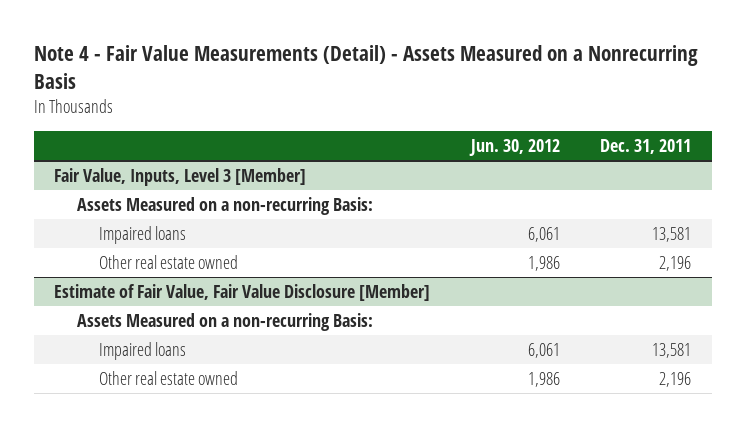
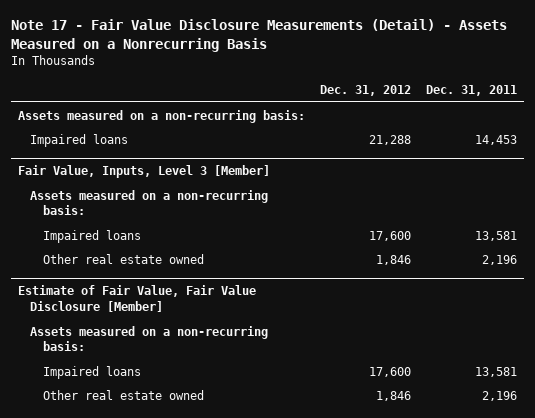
- Note 4 - Fair Value Measurements (Detail) - Assets Measured on a Nonrecurring Basis
+ Note 17 - Fair Value Disclosure Measurements (Detail) - Assets Measured on a Nonrecurring Basis
- | Jun. 30, 2012 | Dec. 31, 2011
+ | Dec. 31, 2012 | Dec. 31, 2011
+ Assets measured on a non-recurring basis:
+ Impaired loans | 21,288 | 14,453
@ Fair Value, Inputs, Level 3 [Member]
- Assets Measured on a non-recurring Basis:
+ Assets measured on a non-recurring basis:
@ Estimate of Fair Value, Fair Value Disclosure [Member]
- Assets Measured on a non-recurring Basis:
+ Assets measured on a non-recurring basis:

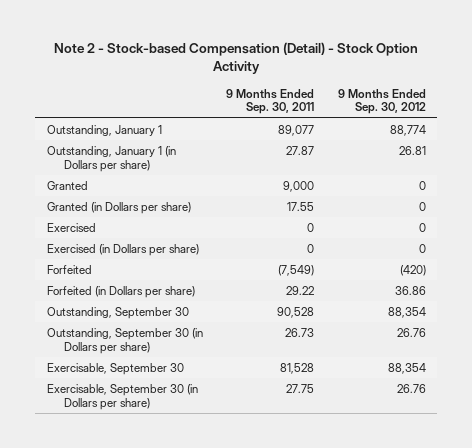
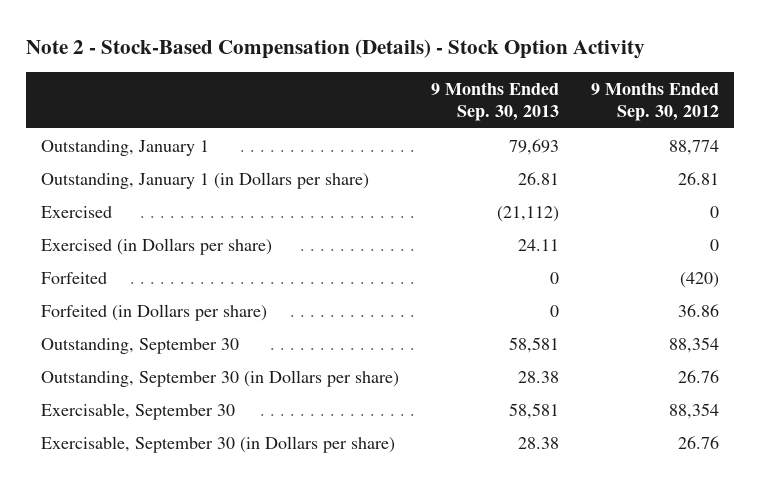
- Note 2 - Stock-based Compensation (Detail) - Stock Option Activity
+ Note 2 - Stock-Based Compensation (Details) - Stock Option Activity
- | 9 Months Ended Sep. 30, 2011 | 9 Months Ended Sep. 30, 2012
+ | 9 Months Ended Sep. 30, 2013 | 9 Months Ended Sep. 30, 2012
- Granted | 9,000 | 0
- Granted (in Dollars per share) | 17.55 | 0

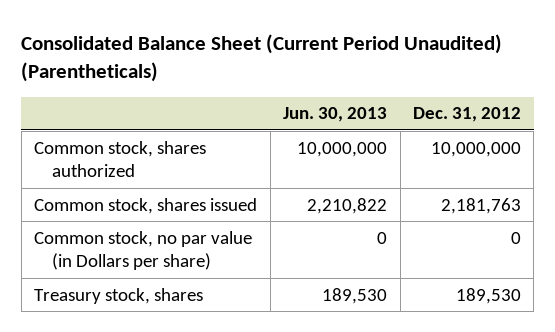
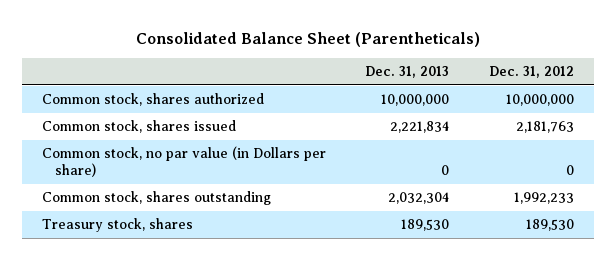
- Consolidated Balance Sheet (Current Period Unaudited) (Parentheticals)
+ Consolidated Balance Sheet (Parentheticals)
- | Jun. 30, 2013 | Dec. 31, 2012
+ | Dec. 31, 2013 | Dec. 31, 2012
+ Common stock, shares outstanding | 2,032,304 | 1,992,233

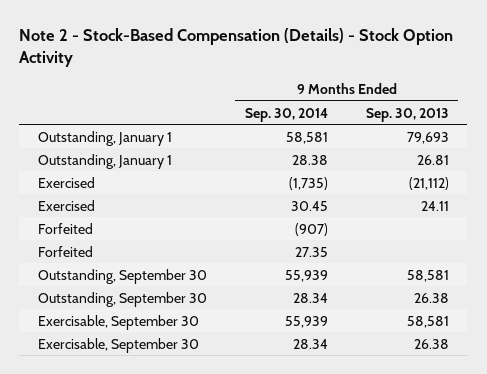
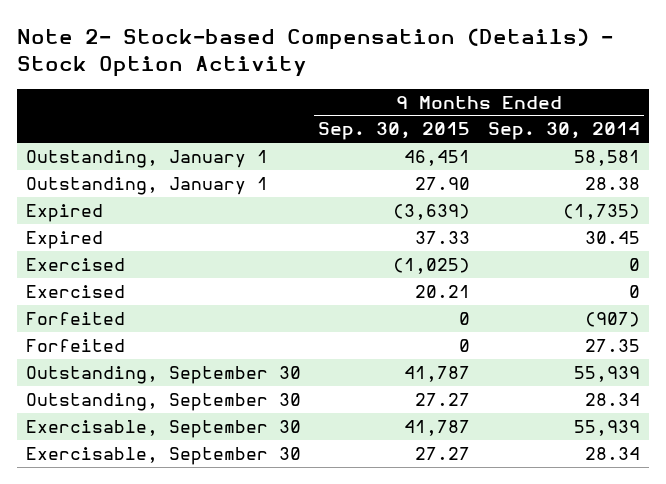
- Note 2 - Stock-Based Compensation (Details) - Stock Option Activity
+ Note 2- Stock-based Compensation (Details) - Stock Option Activity
- | 9 Months Ended Sep. 30, 2014 | 9 Months Ended Sep. 30, 2013
+ | 9 Months Ended Sep. 30, 2015 | 9 Months Ended Sep. 30, 2014
- Exercised | (1,735) | (21,112)
- Exercised | 30.45 | 24.11
+ Expired | (3,639) | (1,735)
+ Expired | 37.33 | 30.45
+ Exercised | (1,025) | 0
+ Exercised | 20.21 | 0

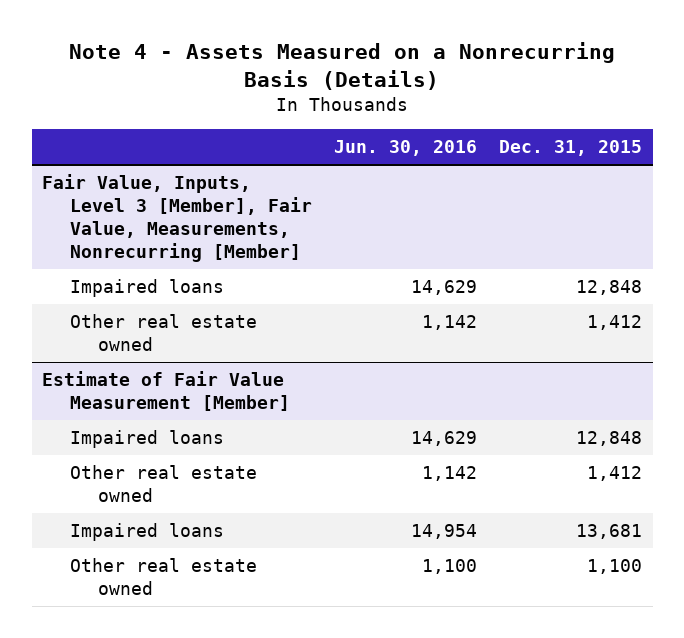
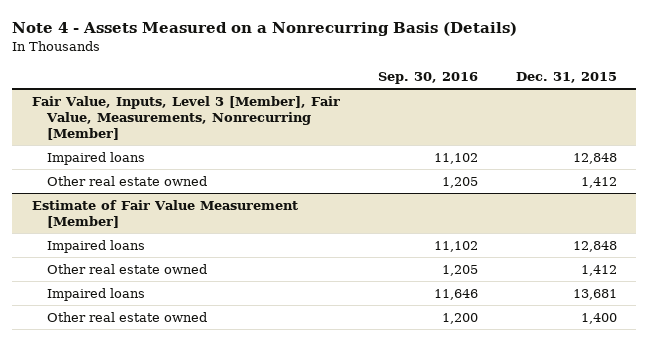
- | Jun. 30, 2016 | Dec. 31, 2015
+ | Sep. 30, 2016 | Dec. 31, 2015
@ Estimate of Fair Value Measurement [Member]
- Other real estate owned | 1,100 | 1,100
+ Other real estate owned | 1,200 | 1,400

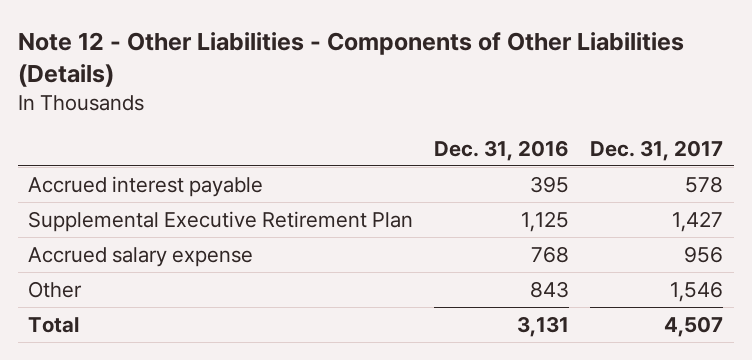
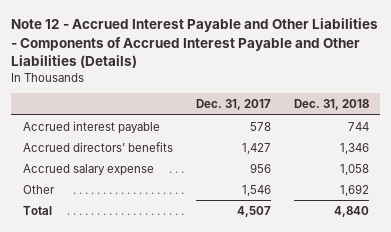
- Note 12 - Other Liabilities - Components of Other Liabilities (Details)
+ Note 12 - Accrued Interest Payable and Other Liabilities - Components of Accrued Interest Payable and Other Liabilities (Details)
- | Dec. 31, 2016 | Dec. 31, 2017
+ | Dec. 31, 2017 | Dec. 31, 2018
- Supplemental Executive Retirement Plan | 1,125 | 1,427
+ Accrued directors' benefits | 1,427 | 1,346

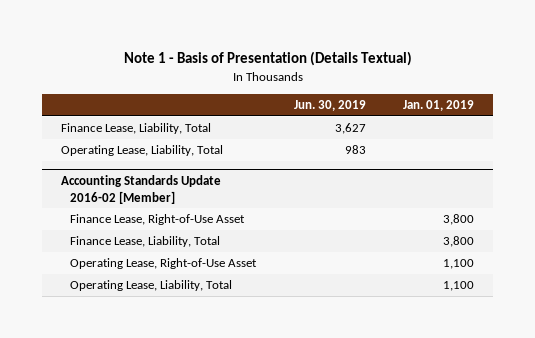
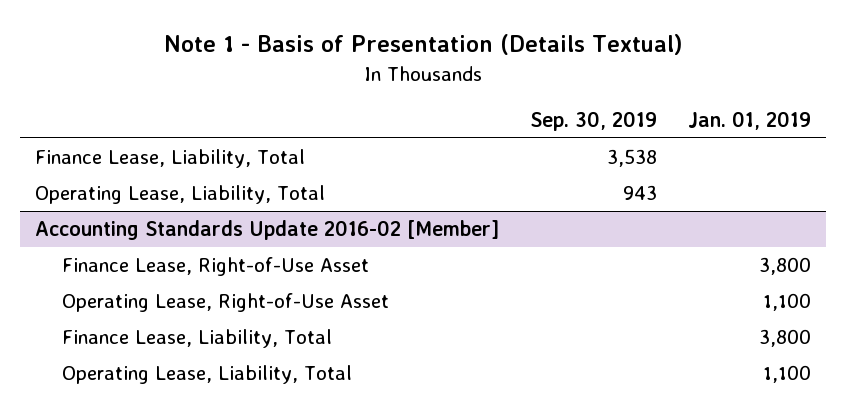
- | Jun. 30, 2019 | Jan. 01, 2019
+ | Sep. 30, 2019 | Jan. 01, 2019
@ Accounting Standards Update 2016-02 [Member]
moved down: Finance Lease, Liability, Total | | 3,800

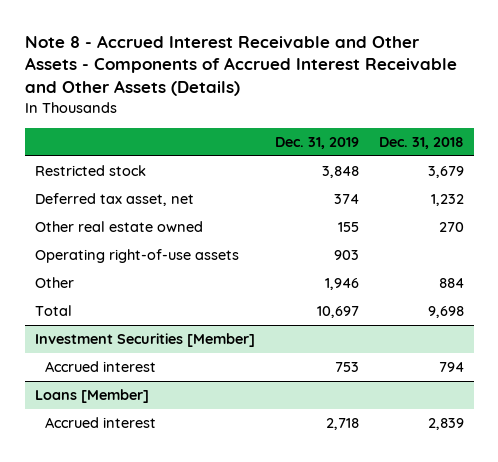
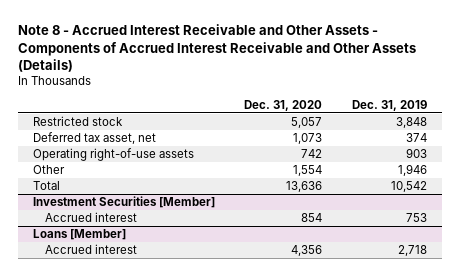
- | Dec. 31, 2019 | Dec. 31, 2018
+ | Dec. 31, 2020 | Dec. 31, 2019
- Other real estate owned | 155 | 270
- Total | 10,697 | 9,698
+ Total | 13,636 | 10,542

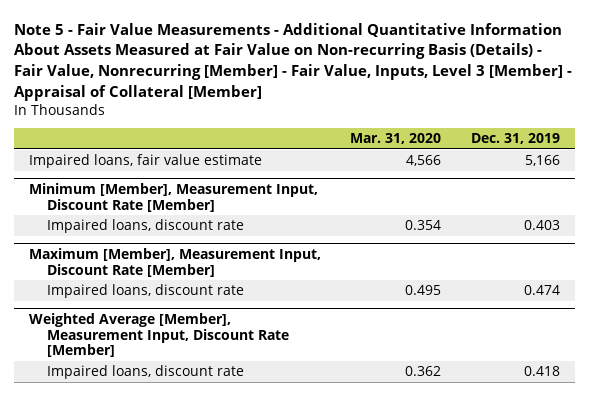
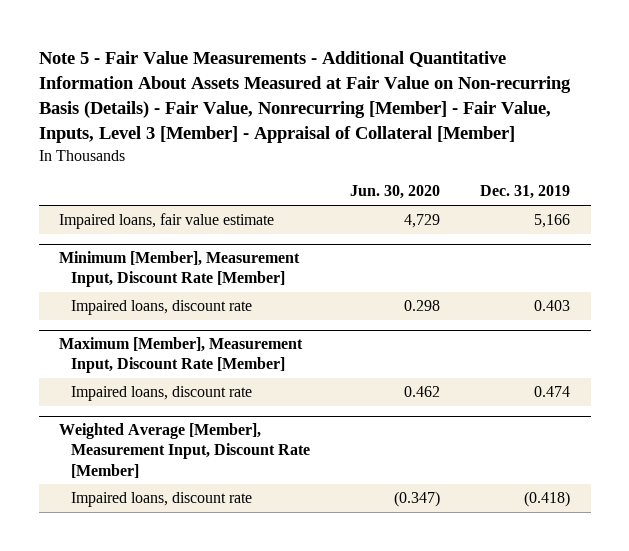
- | Mar. 31, 2020 | Dec. 31, 2019
+ | Jun. 30, 2020 | Dec. 31, 2019
@ Weighted Average [Member], Measurement Input, Discount Rate [Member]
- Impaired loans, discount rate | 0.362 | 0.418
+ Impaired loans, discount rate | (0.347) | (0.418)

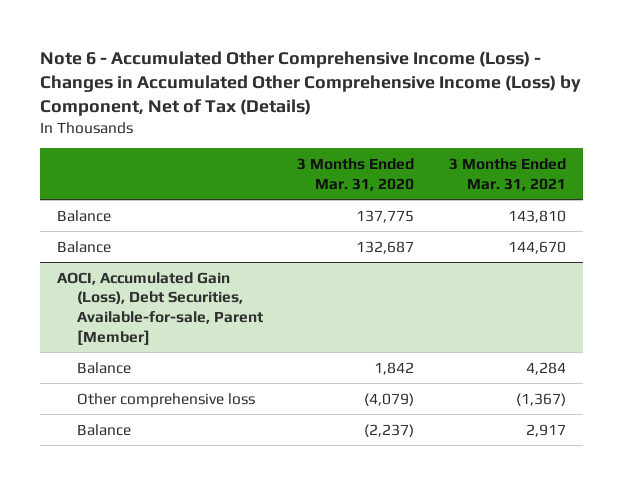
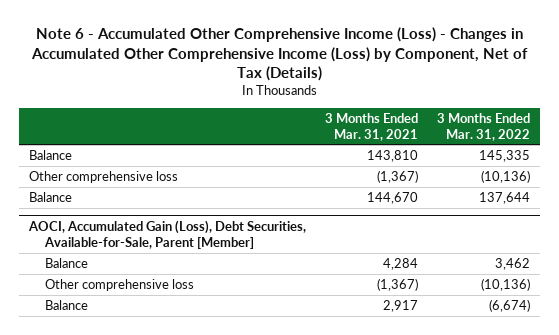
- | 3 Months Ended Mar. 31, 2020 | 3 Months Ended Mar. 31, 2021
+ | 3 Months Ended Mar. 31, 2021 | 3 Months Ended Mar. 31, 2022
+ Other comprehensive loss | (1,367) | (10,136)
- AOCI, Accumulated Gain (Loss), Debt Securities, Available-for-sale, Parent [Member]
+ AOCI, Accumulated Gain (Loss), Debt Securities, Available-for-Sale, Parent [Member]

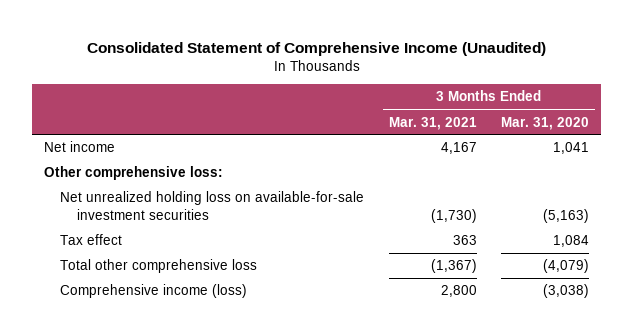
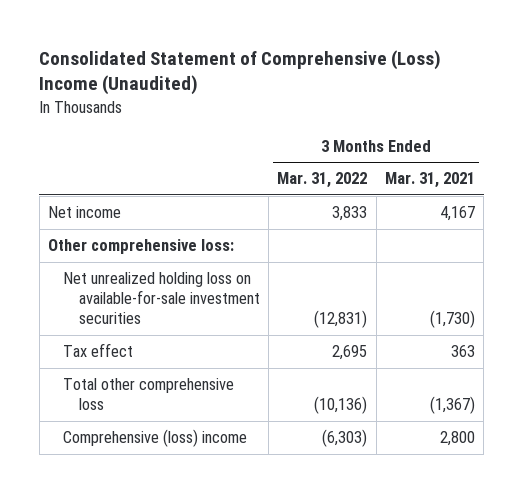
- Consolidated Statement of Comprehensive Income (Unaudited)
+ Consolidated Statement of Comprehensive (Loss) Income (Unaudited)
- | 3 Months Ended Mar. 31, 2021 | 3 Months Ended Mar. 31, 2020
+ | 3 Months Ended Mar. 31, 2022 | 3 Months Ended Mar. 31, 2021
- Comprehensive income (loss) | 2,800 | (3,038)
+ Comprehensive (loss) income | (6,303) | 2,800

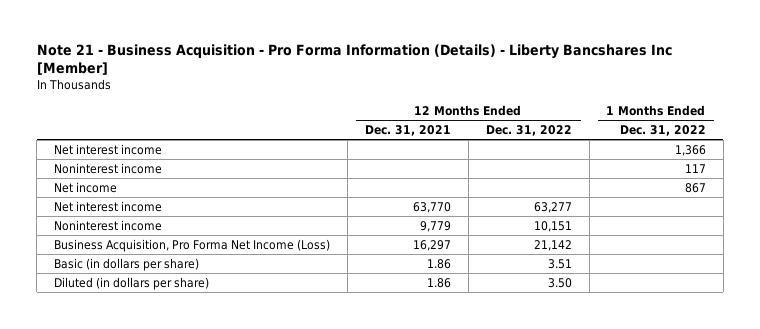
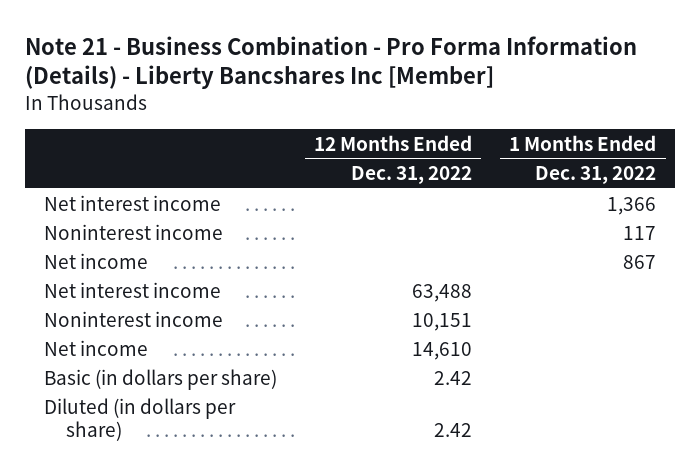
- Note 21 - Business Acquisition - Pro Forma Information (Details) - Liberty Bancshares Inc [Member]
+ Note 21 - Business Combination - Pro Forma Information (Details) - Liberty Bancshares Inc [Member]
- | 12 Months Ended Dec. 31, 2021 | 12 Months Ended Dec. 31, 2022 | 1 Months Ended Dec. 31, 2022
+ | 12 Months Ended Dec. 31, 2022 | 1 Months Ended Dec. 31, 2022
- Net interest income | 63,770 | 63,277 |
+ Net interest income | 63,488 |
- Business Acquisition, Pro Forma Net Income (Loss) | 16,297 | 21,142 |
- Basic (in dollars per share) | 1.86 | 3.51 |
- Diluted (in dollars per share) | 1.86 | 3.50 |
+ Net income | 14,610 |
+ Basic (in dollars per share) | 2.42 |
+ Diluted (in dollars per share) | 2.42 |

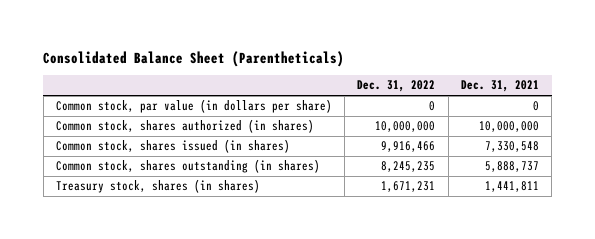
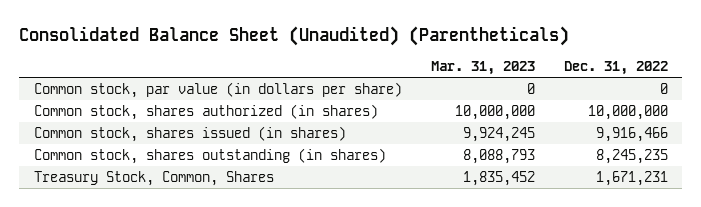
- Consolidated Balance Sheet (Parentheticals)
+ Consolidated Balance Sheet (Unaudited) (Parentheticals)
- | Dec. 31, 2022 | Dec. 31, 2021
+ | Mar. 31, 2023 | Dec. 31, 2022
- Treasury stock, shares (in shares) | 1,671,231 | 1,441,811
+ Treasury Stock, Common, Shares | 1,835,452 | 1,671,231

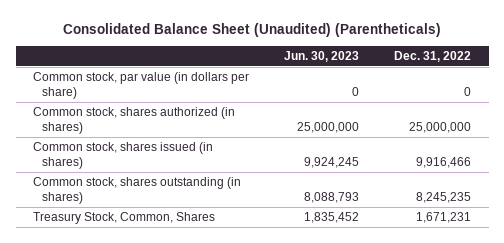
- | Mar. 31, 2023 | Dec. 31, 2022
+ | Jun. 30, 2023 | Dec. 31, 2022
- Common stock, shares authorized (in shares) | 10,000,000 | 10,000,000
+ Common stock, shares authorized (in shares) | 25,000,000 | 25,000,000

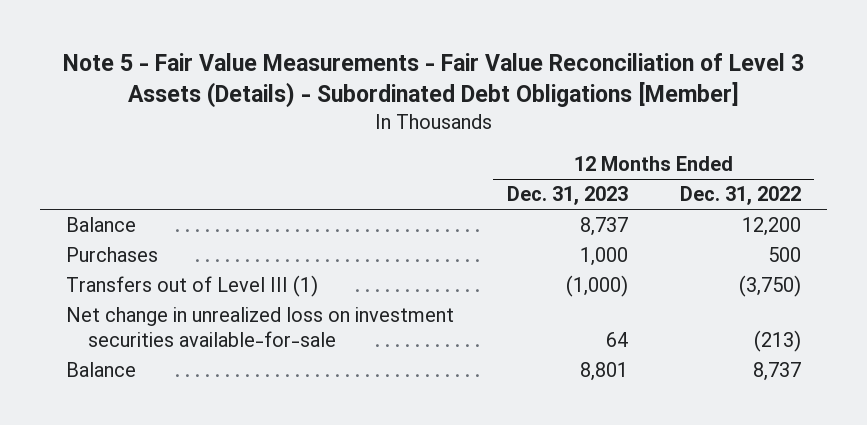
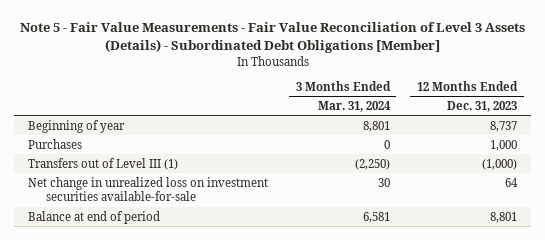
- | 12 Months Ended Dec. 31, 2023 | 12 Months Ended Dec. 31, 2022
+ | 3 Months Ended Mar. 31, 2024 | 12 Months Ended Dec. 31, 2023
- Balance | 8,737 | 12,200
+ Beginning of year | 8,801 | 8,737
- Balance | 8,801 | 8,737
+ Balance at end of period | 6,581 | 8,801

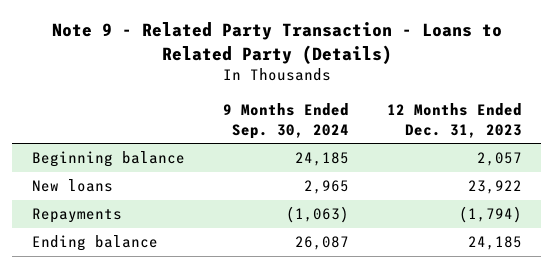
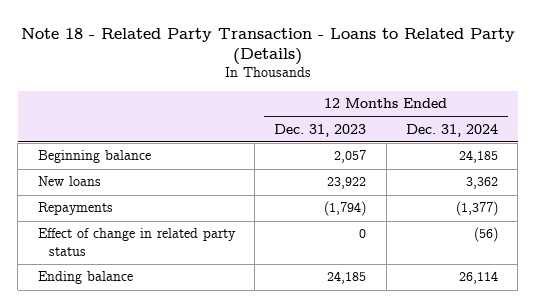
- Note 9 - Related Party Transaction - Loans to Related Party (Details)
+ Note 18 - Related Party Transaction - Loans to Related Party (Details)
- | 9 Months Ended Sep. 30, 2024 | 12 Months Ended Dec. 31, 2023
+ | 12 Months Ended Dec. 31, 2023 | 12 Months Ended Dec. 31, 2024
+ Effect of change in related party status | 0 | (56)

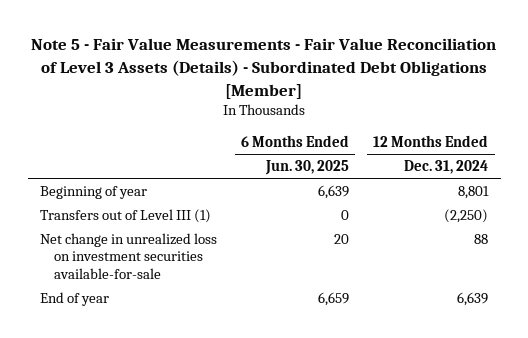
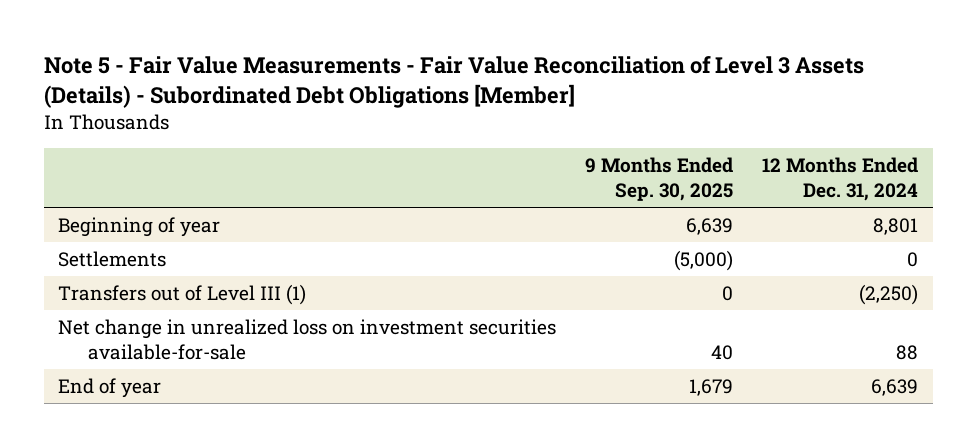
- | 6 Months Ended Jun. 30, 2025 | 12 Months Ended Dec. 31, 2024
+ | 9 Months Ended Sep. 30, 2025 | 12 Months Ended Dec. 31, 2024
+ Settlements | (5,000) | 0

